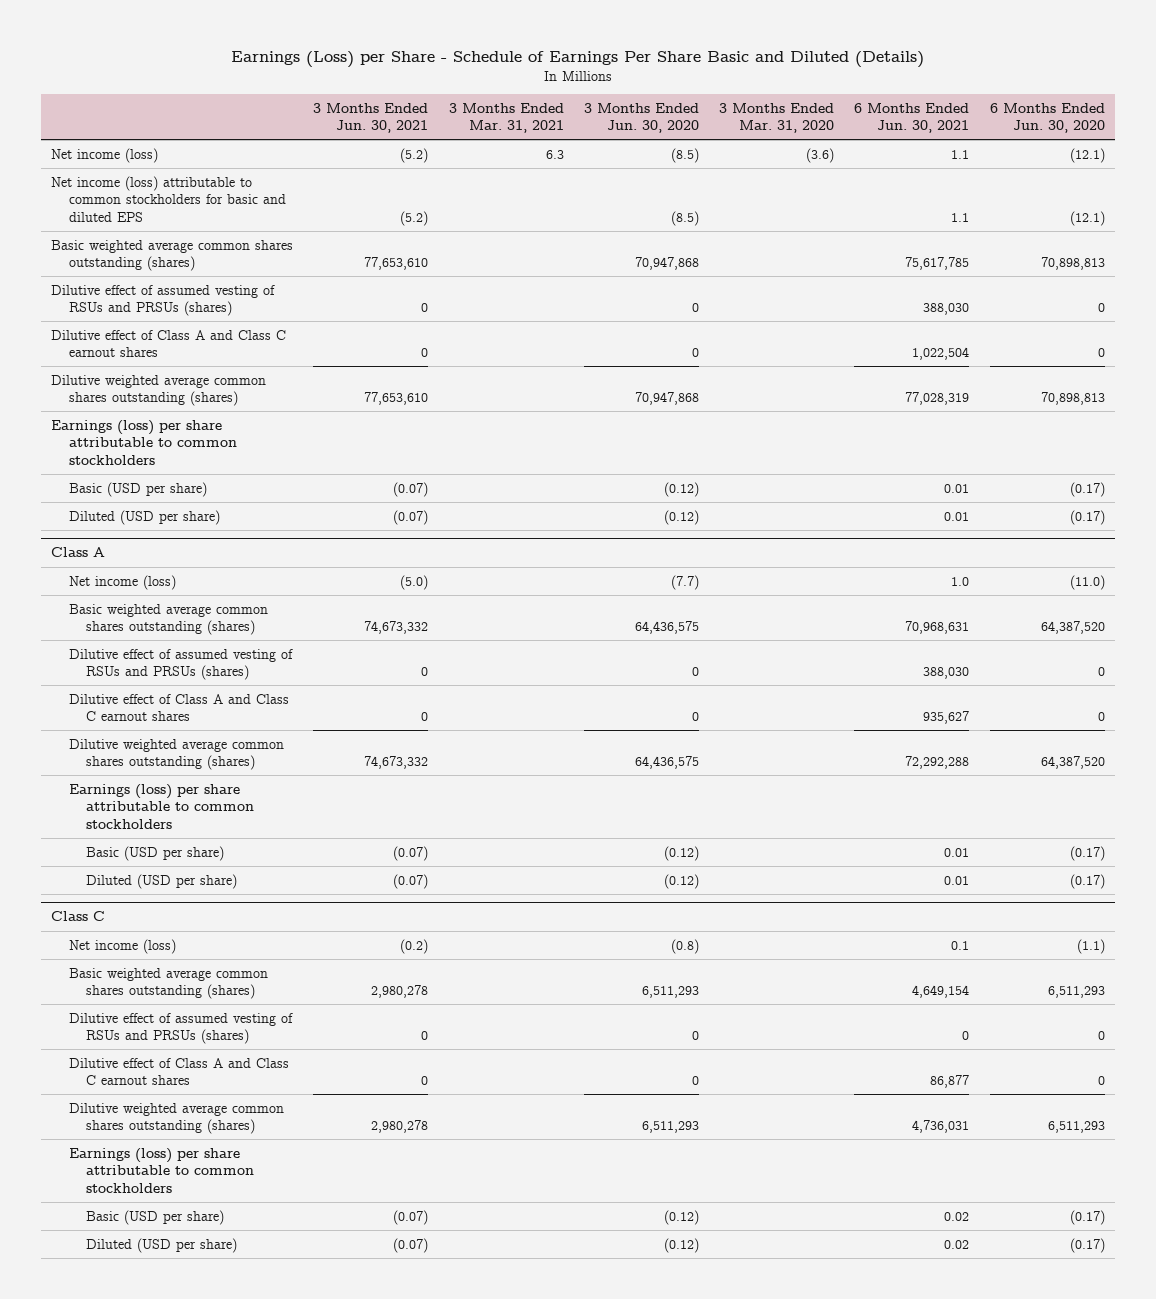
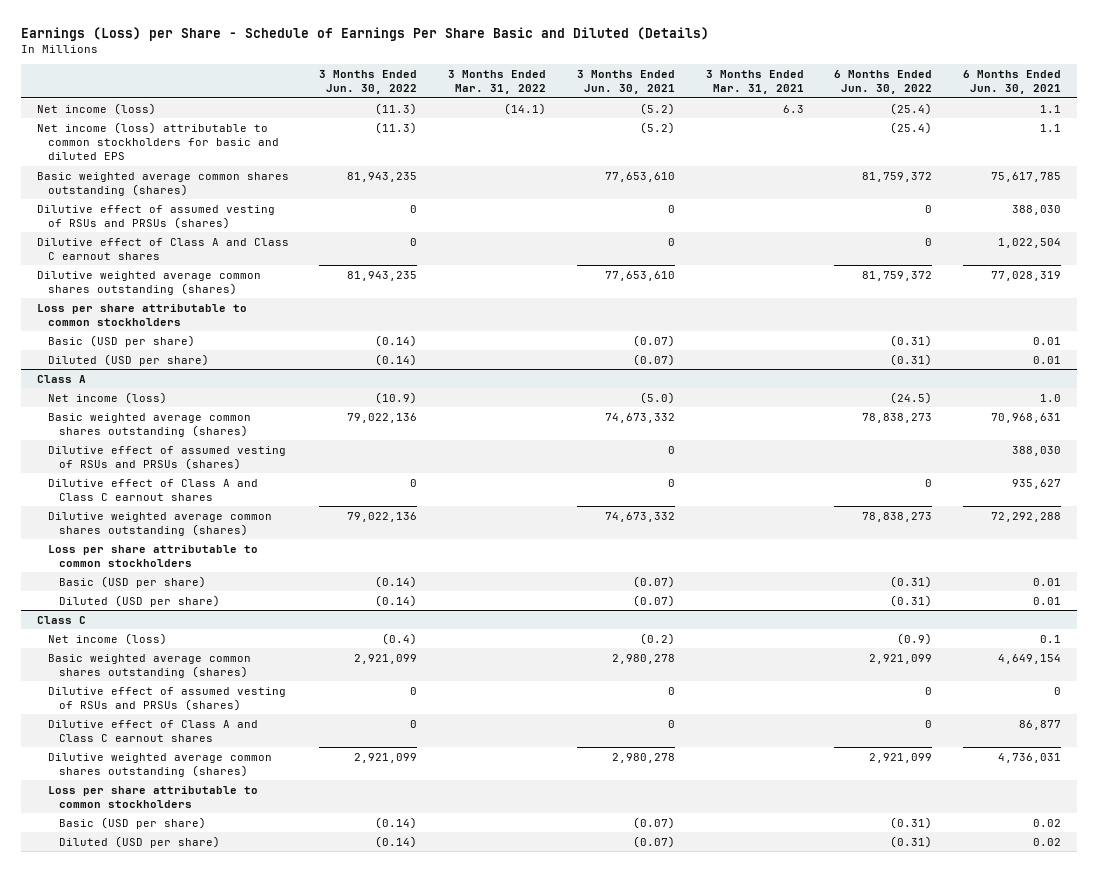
- | 3 Months Ended Jun. 30, 2021 | 3 Months Ended Mar. 31, 2021 | 3 Months Ended Jun. 30, 2020 | 3 Months Ended Mar. 31, 2020 | 6 Months Ended Jun. 30, 2021 | 6 Months Ended Jun. 30, 2020
+ | 3 Months Ended Jun. 30, 2022 | 3 Months Ended Mar. 31, 2022 | 3 Months Ended Jun. 30, 2021 | 3 Months Ended Mar. 31, 2021 | 6 Months Ended Jun. 30, 2022 | 6 Months Ended Jun. 30, 2021
- Earnings (loss) per share attributable to common stockholders
+ Loss per share attributable to common stockholders
@ Class A
- Earnings (loss) per share attributable to common stockholders
+ Loss per share attributable to common stockholders
@ Class C
- Earnings (loss) per share attributable to common stockholders
+ Loss per share attributable to common stockholders

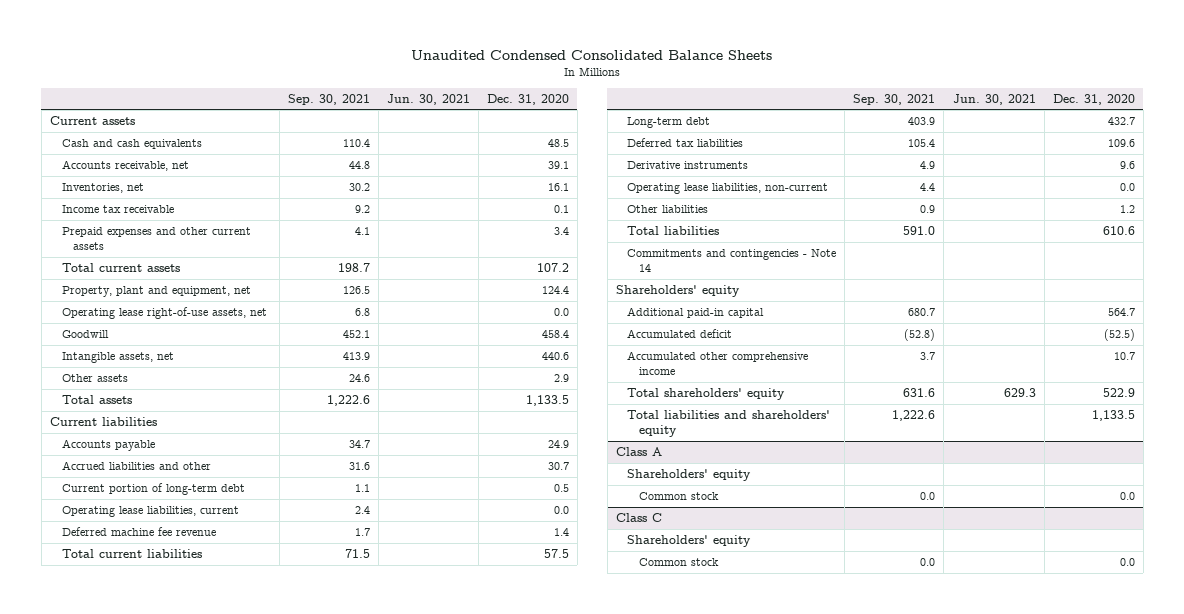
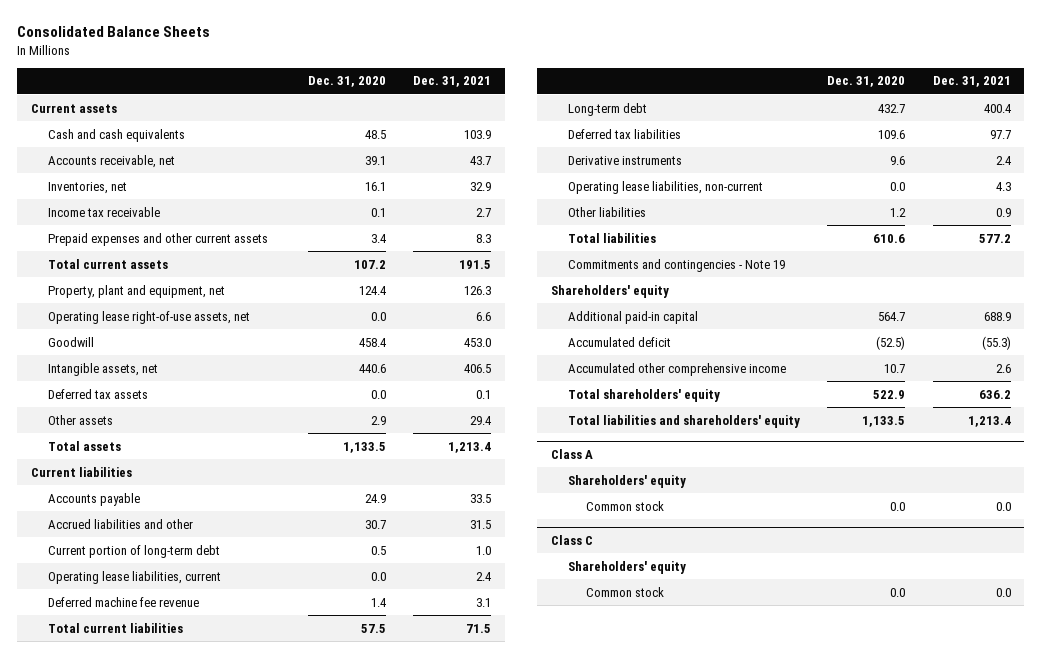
- Unaudited Condensed Consolidated Balance Sheets
+ Consolidated Balance Sheets
- | Sep. 30, 2021 | Jun. 30, 2021 | Dec. 31, 2020
+ | Dec. 31, 2020 | Dec. 31, 2021
+ Deferred tax assets | 0.0 | 0.1
- Commitments and contingencies - Note 14
+ Commitments and contingencies - Note 19

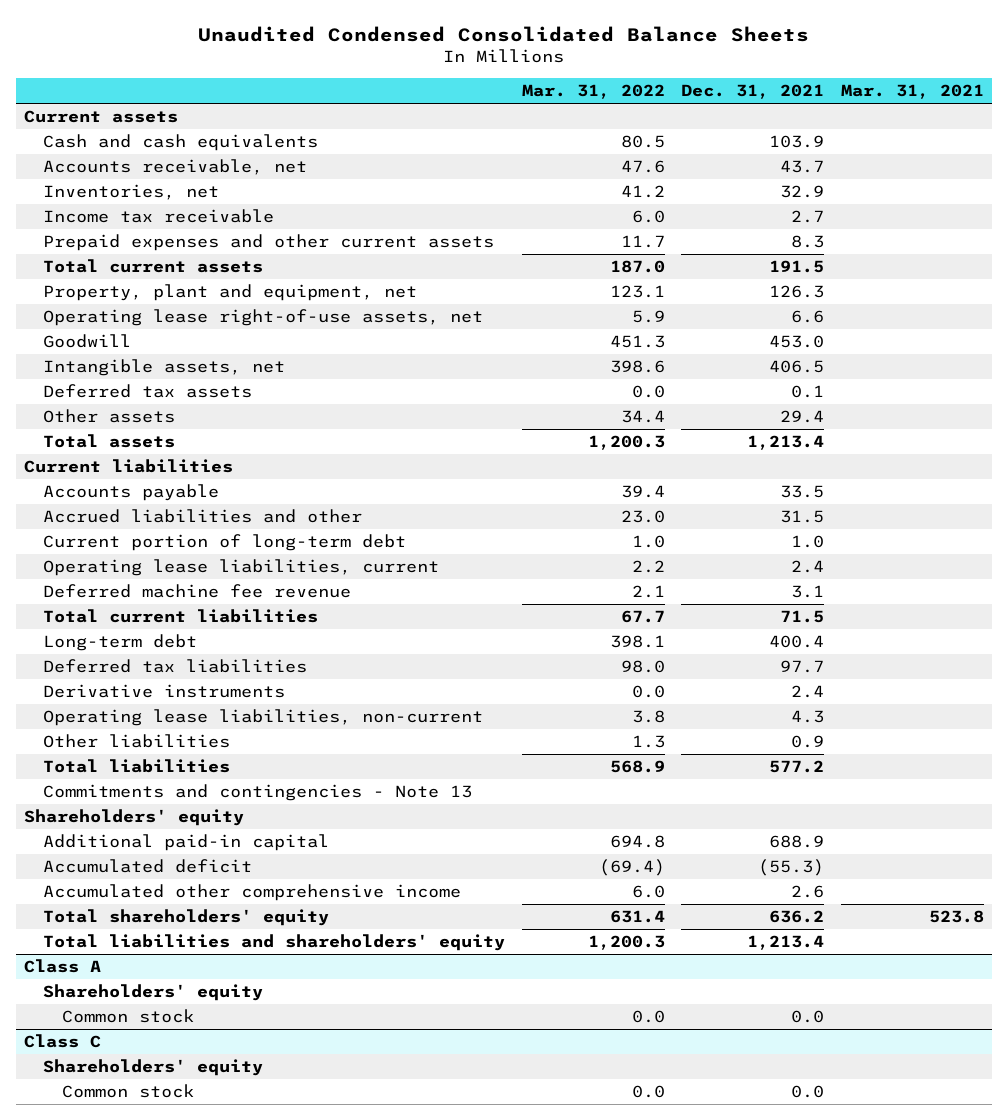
- Consolidated Balance Sheets
+ Unaudited Condensed Consolidated Balance Sheets
- | Dec. 31, 2020 | Dec. 31, 2021
+ | Mar. 31, 2022 | Dec. 31, 2021 | Mar. 31, 2021
- Commitments and contingencies - Note 19
+ Commitments and contingencies - Note 13

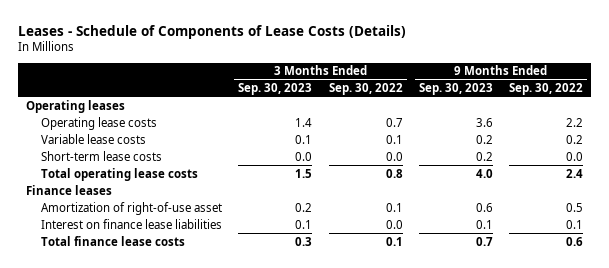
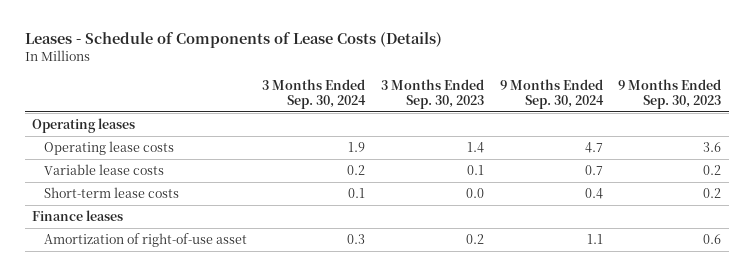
- | 3 Months Ended Sep. 30, 2023 | 3 Months Ended Sep. 30, 2022 | 9 Months Ended Sep. 30, 2023 | 9 Months Ended Sep. 30, 2022
+ | 3 Months Ended Sep. 30, 2024 | 3 Months Ended Sep. 30, 2023 | 9 Months Ended Sep. 30, 2024 | 9 Months Ended Sep. 30, 2023
- Total operating lease costs | 1.5 | 0.8 | 4.0 | 2.4
- Interest on finance lease liabilities | 0.1 | 0.0 | 0.1 | 0.1
- Total finance lease costs | 0.3 | 0.1 | 0.7 | 0.6

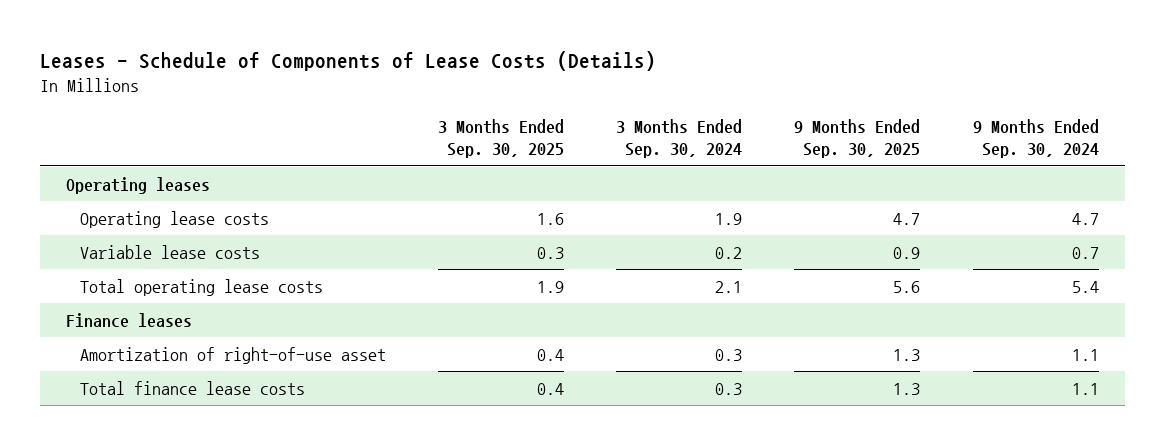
- | 3 Months Ended Sep. 30, 2024 | 3 Months Ended Sep. 30, 2023 | 9 Months Ended Sep. 30, 2024 | 9 Months Ended Sep. 30, 2023
+ | 3 Months Ended Sep. 30, 2025 | 3 Months Ended Sep. 30, 2024 | 9 Months Ended Sep. 30, 2025 | 9 Months Ended Sep. 30, 2024
- Short-term lease costs | 0.1 | 0.0 | 0.4 | 0.2
+ Total operating lease costs | 1.9 | 2.1 | 5.6 | 5.4
+ Total finance lease costs | 0.4 | 0.3 | 1.3 | 1.1

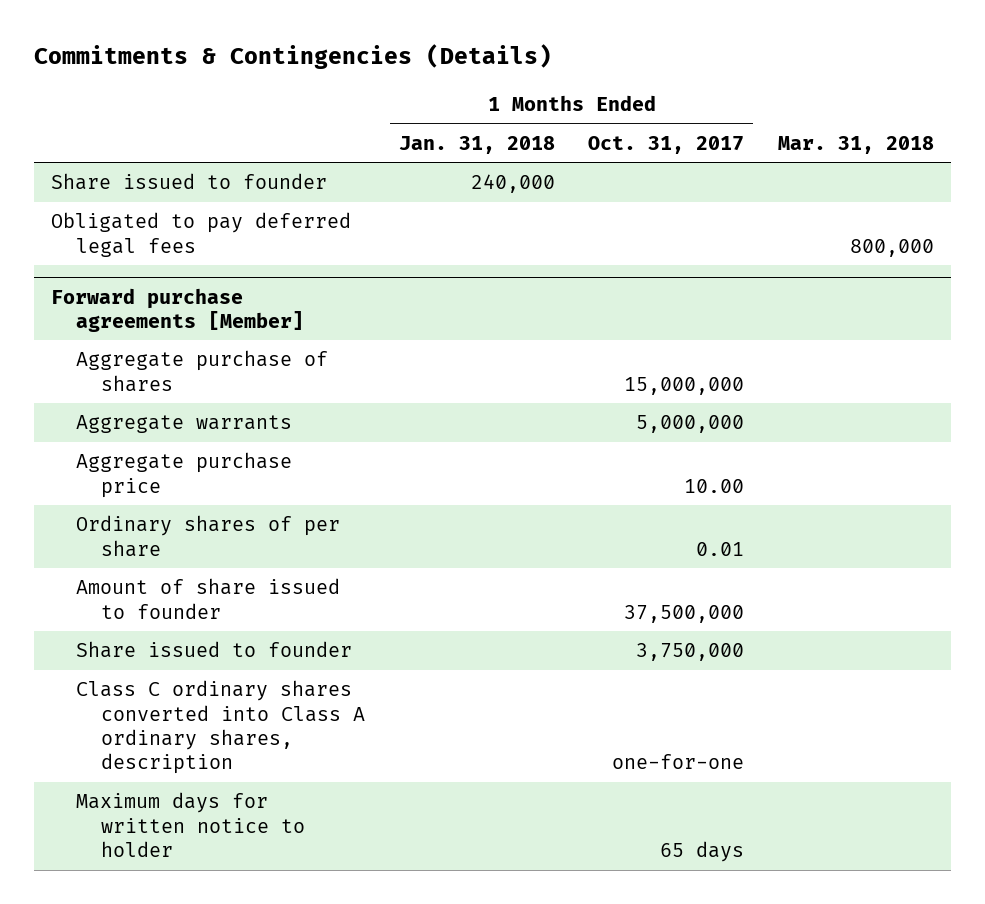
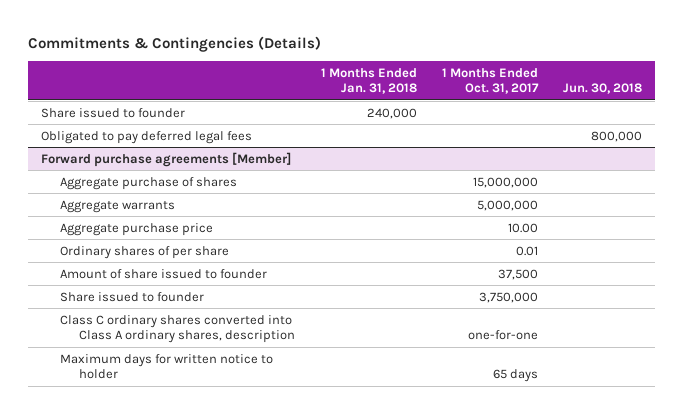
- | 1 Months Ended Jan. 31, 2018 | 1 Months Ended Oct. 31, 2017 | Mar. 31, 2018
+ | 1 Months Ended Jan. 31, 2018 | 1 Months Ended Oct. 31, 2017 | Jun. 30, 2018
@ Forward purchase agreements [Member]
- Amount of share issued to founder | | 37,500,000 |
+ Amount of share issued to founder | | 37,500 |

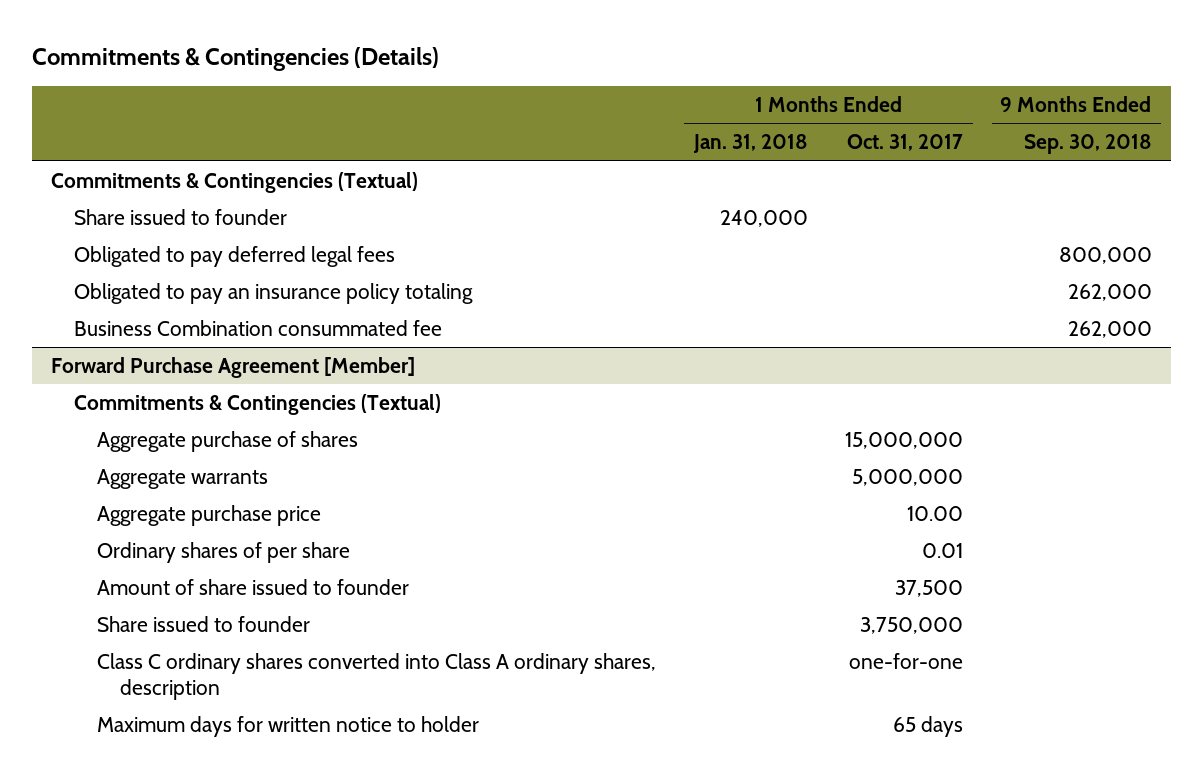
- | 1 Months Ended Jan. 31, 2018 | 1 Months Ended Oct. 31, 2017 | Jun. 30, 2018
+ | 1 Months Ended Jan. 31, 2018 | 1 Months Ended Oct. 31, 2017 | 9 Months Ended Sep. 30, 2018
+ Commitments & Contingencies (Textual)
- Forward purchase agreements [Member]
+ Obligated to pay an insurance policy totaling | | | 262,000
+ Business Combination consummated fee | | | 262,000
+ Forward Purchase Agreement [Member]
+ Commitments & Contingencies (Textual)

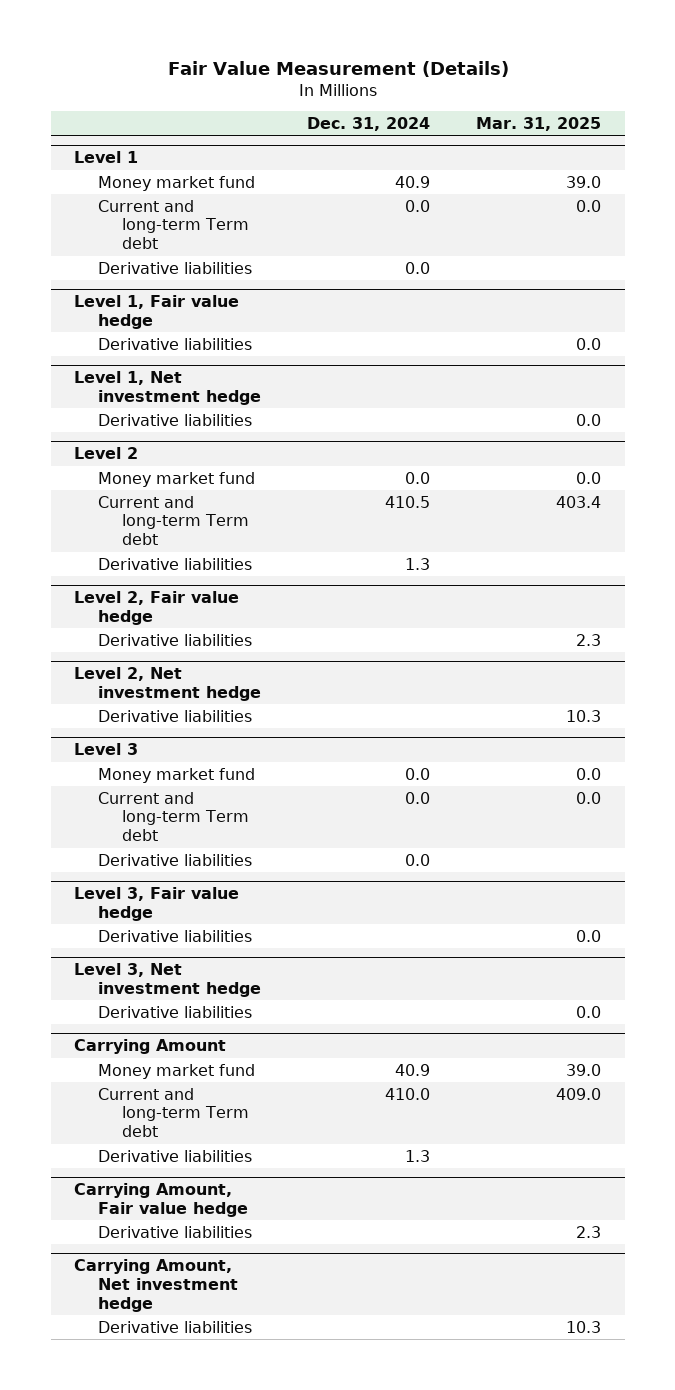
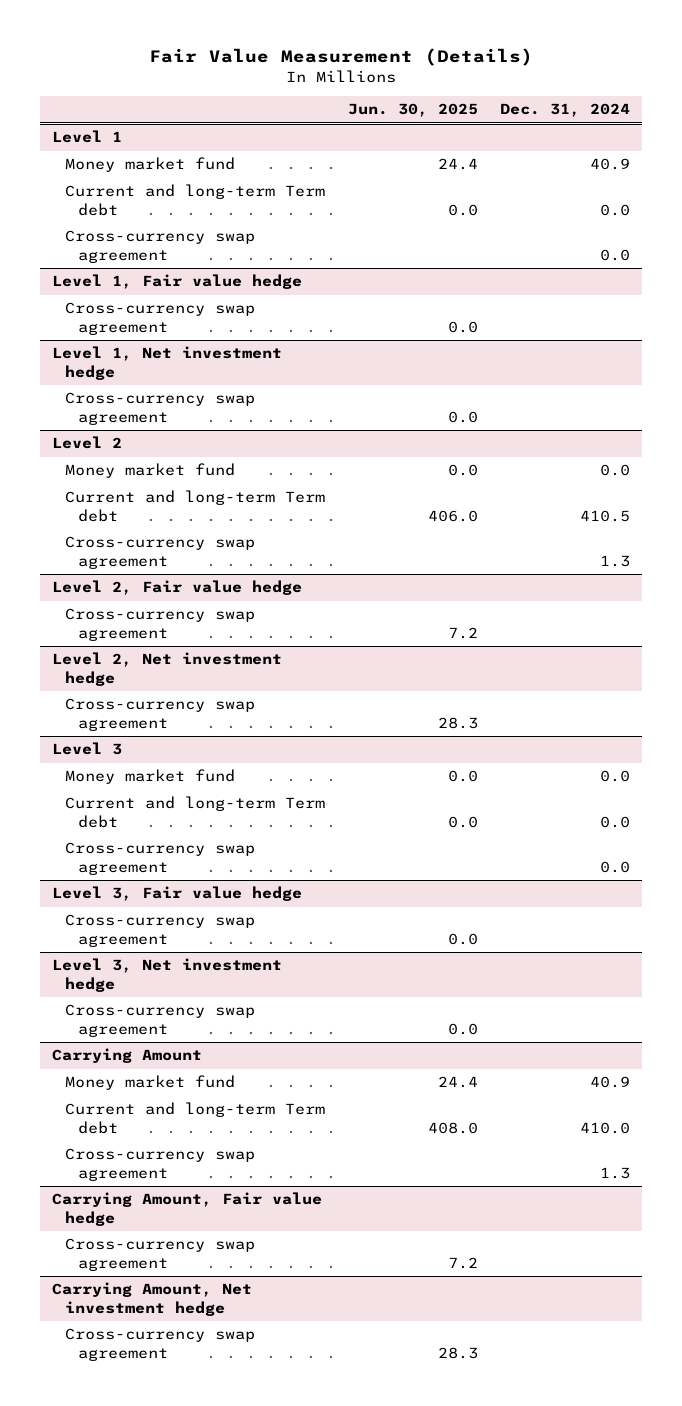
- | Dec. 31, 2024 | Mar. 31, 2025
+ | Jun. 30, 2025 | Dec. 31, 2024
@ Level 1
- Derivative liabilities | 0.0 |
+ Cross-currency swap agreement | | 0.0
@ Level 1, Fair value hedge
- Derivative liabilities | | 0.0
+ Cross-currency swap agreement | 0.0 |
@ Level 1, Net investment hedge
- Derivative liabilities | | 0.0
+ Cross-currency swap agreement | 0.0 |
@ Level 2
- Derivative liabilities | 1.3 |
+ Cross-currency swap agreement | | 1.3
@ Level 2, Fair value hedge
- Derivative liabilities | | 2.3
+ Cross-currency swap agreement | 7.2 |
@ Level 2, Net investment hedge
- Derivative liabilities | | 10.3
+ Cross-currency swap agreement | 28.3 |
@ Level 3
- Derivative liabilities | 0.0 |
+ Cross-currency swap agreement | | 0.0
@ Level 3, Fair value hedge
- Derivative liabilities | | 0.0
+ Cross-currency swap agreement | 0.0 |
@ Level 3, Net investment hedge
- Derivative liabilities | | 0.0
+ Cross-currency swap agreement | 0.0 |
@ Carrying Amount
- Derivative liabilities | 1.3 |
+ Cross-currency swap agreement | | 1.3
@ Carrying Amount, Fair value hedge
- Derivative liabilities | | 2.3
+ Cross-currency swap agreement | 7.2 |
@ Carrying Amount, Net investment hedge
- Derivative liabilities | | 10.3
+ Cross-currency swap agreement | 28.3 |

